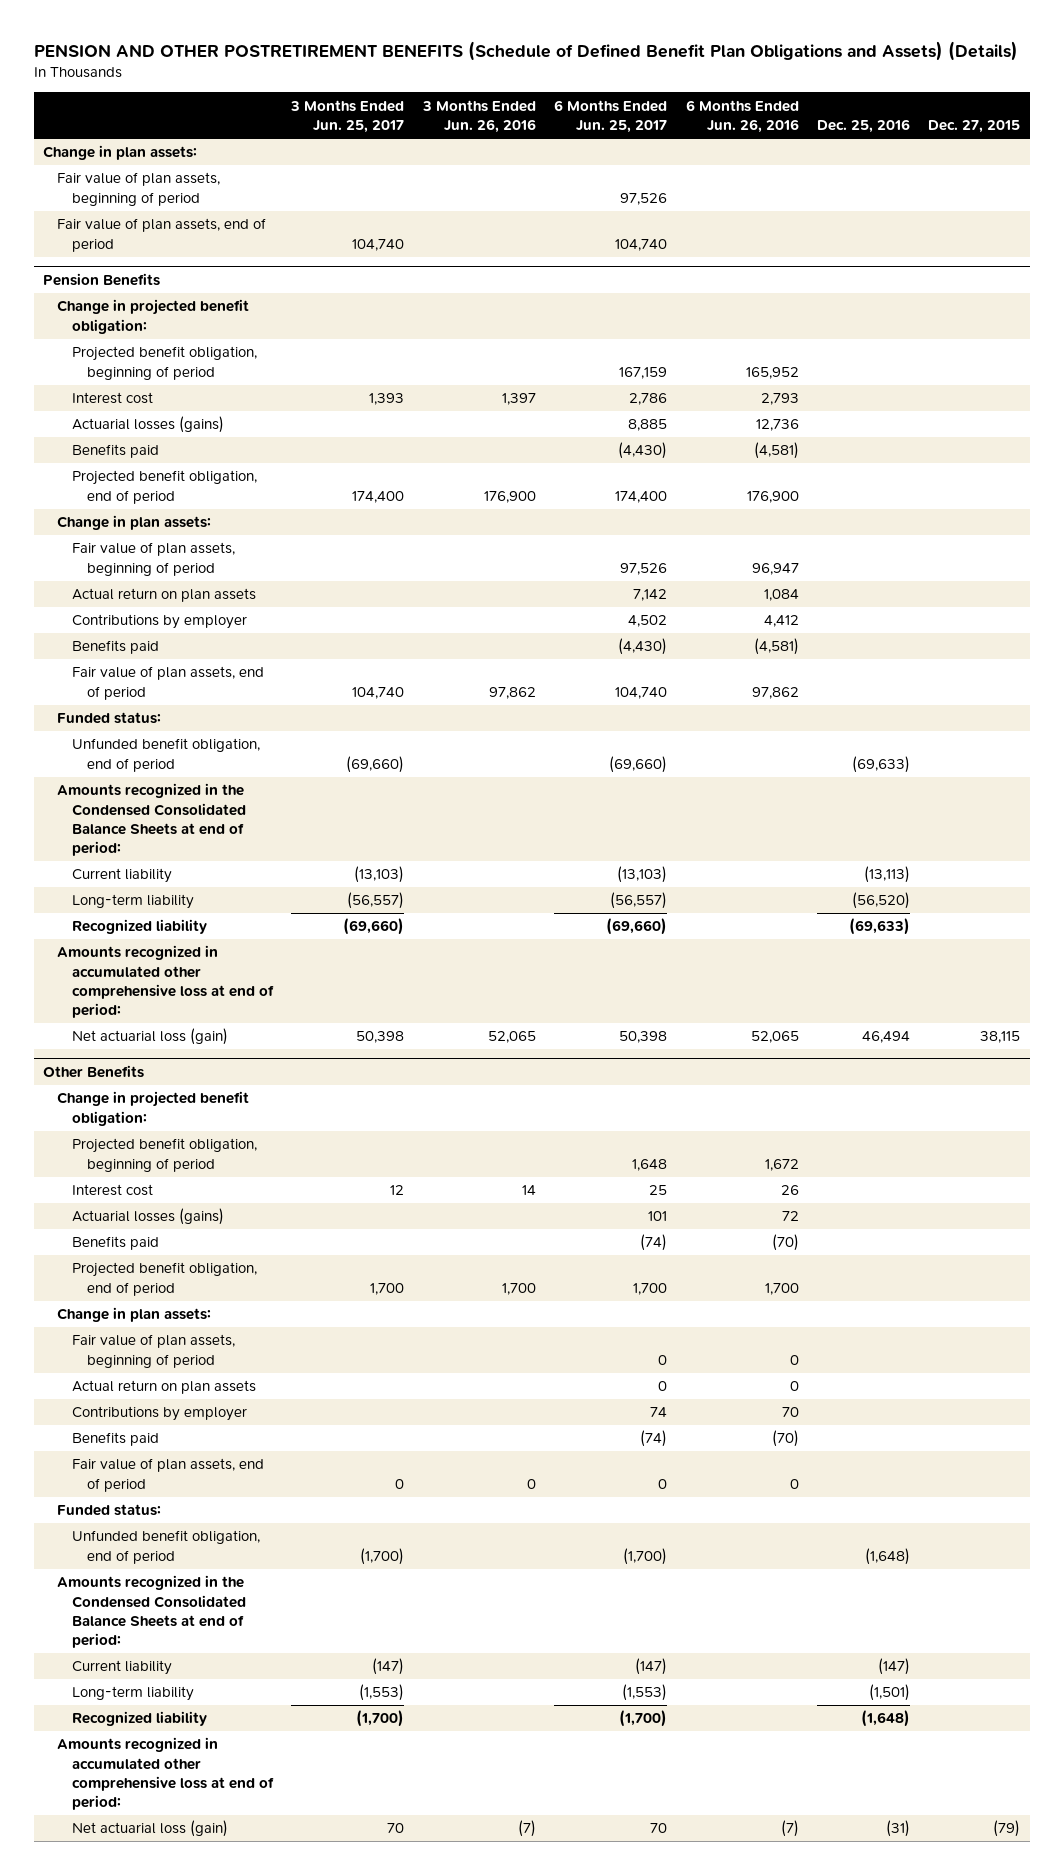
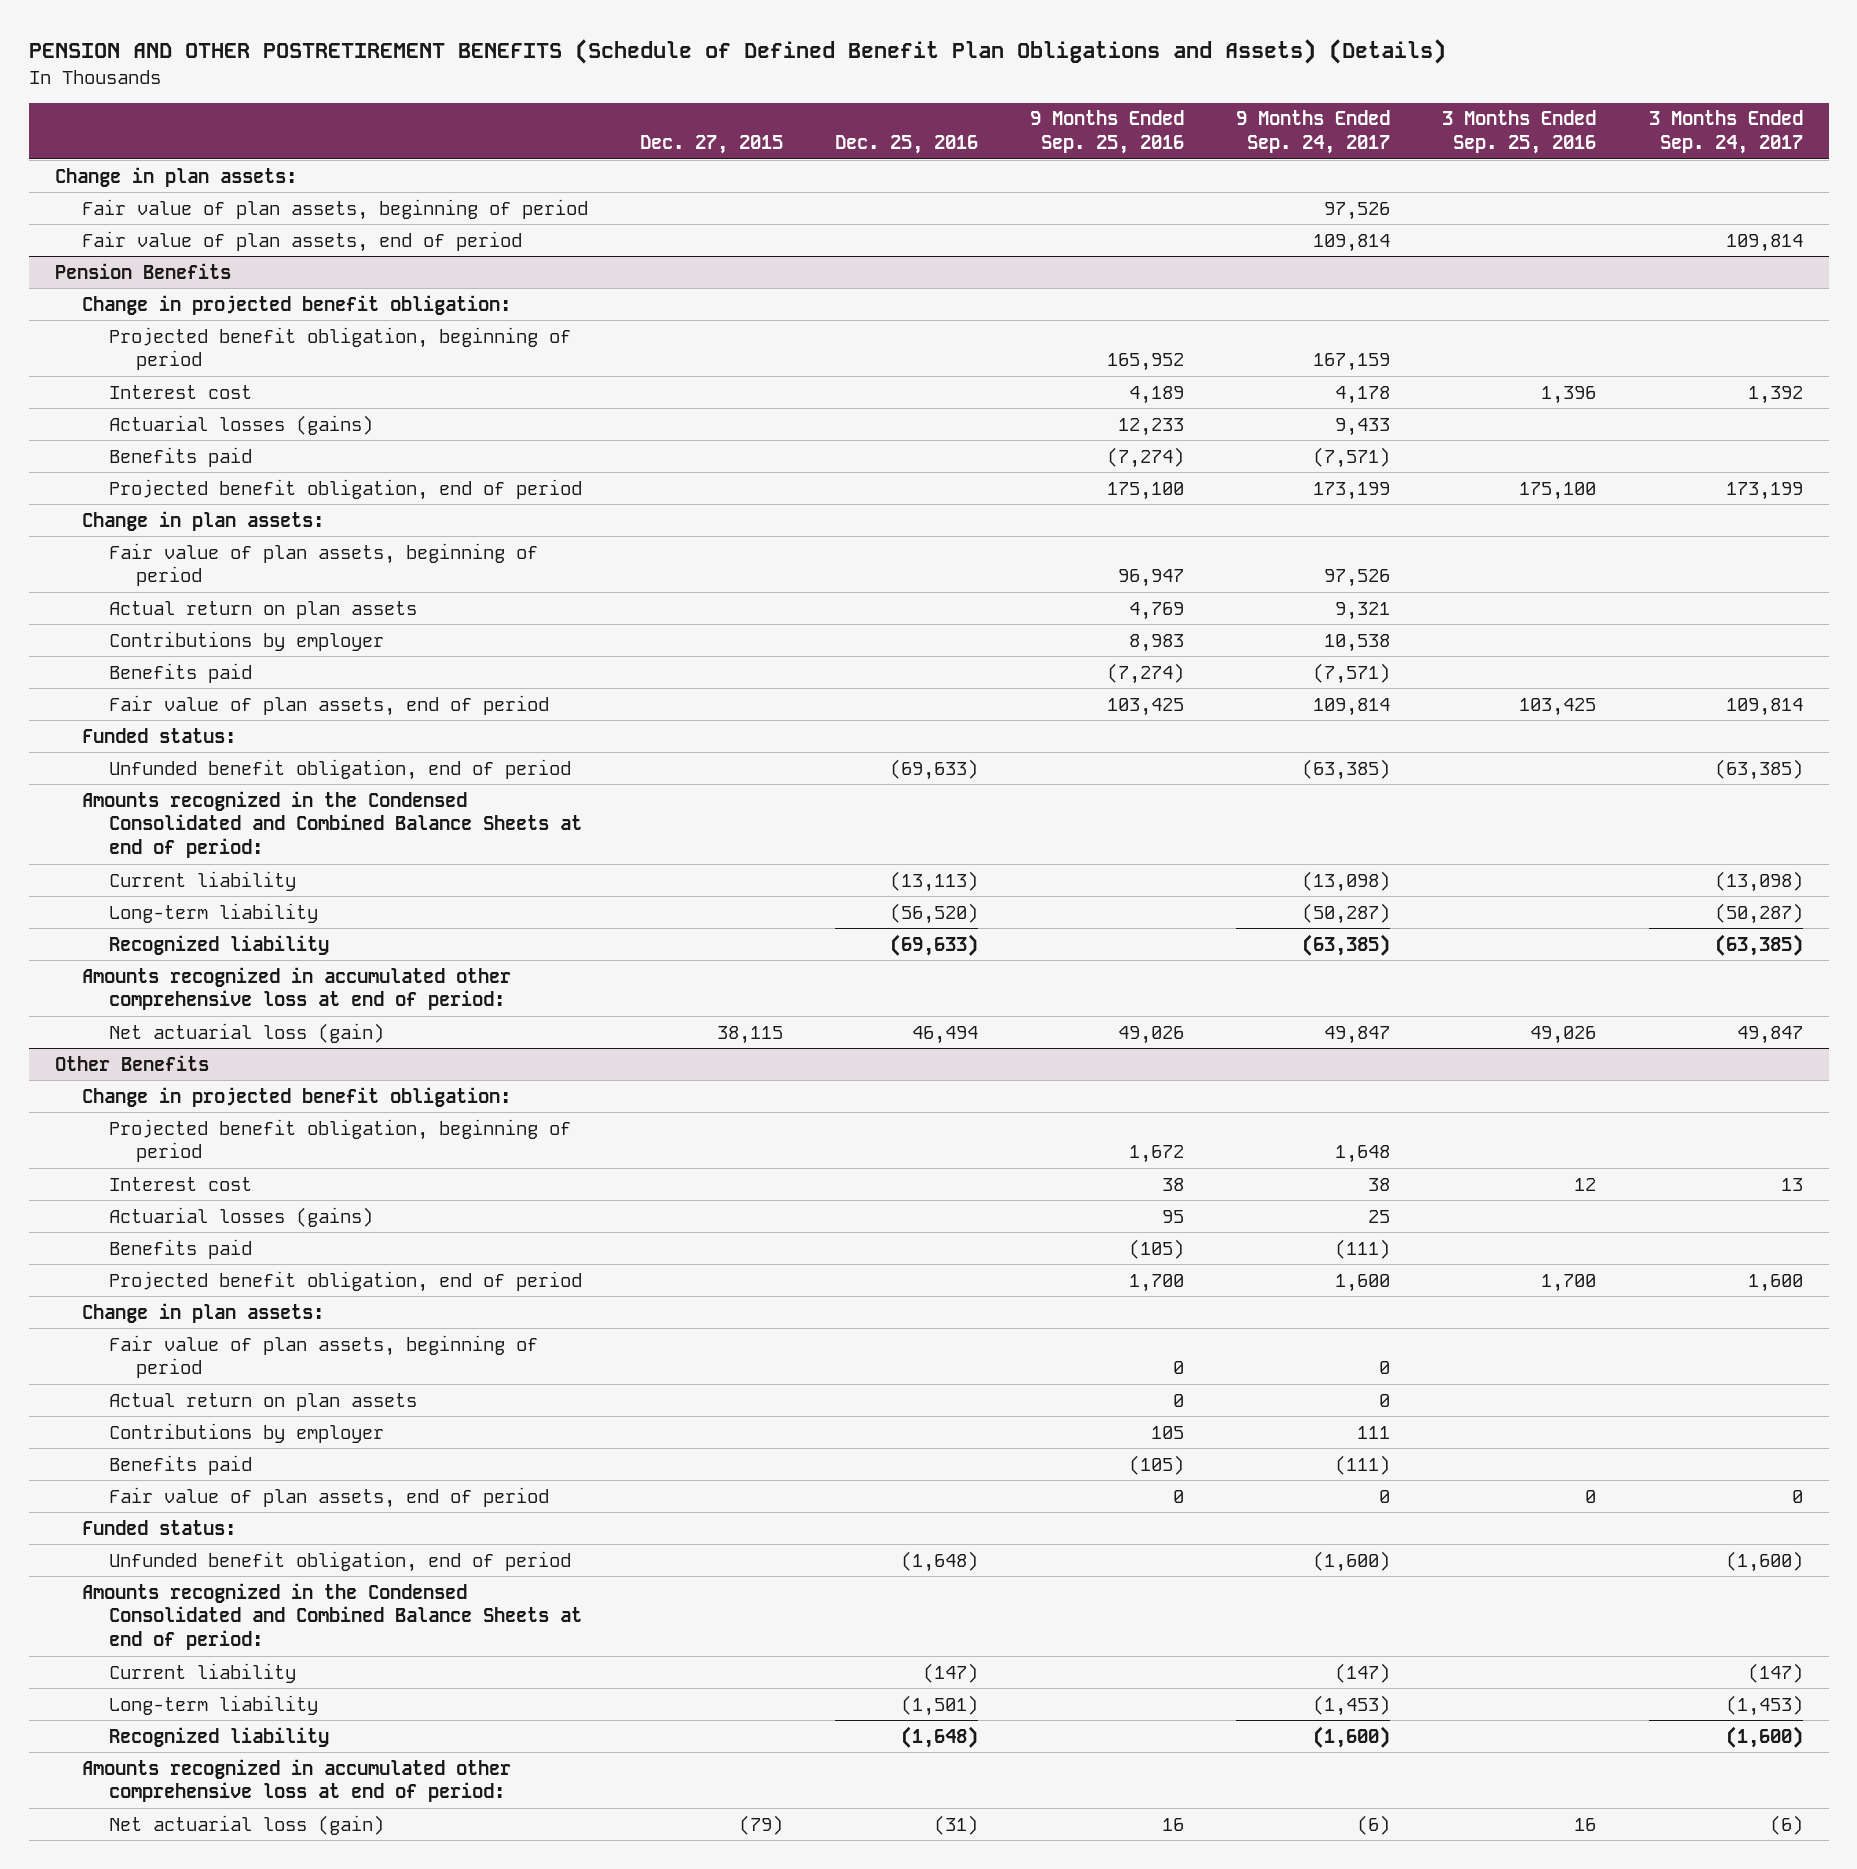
- | 3 Months Ended Jun. 25, 2017 | 3 Months Ended Jun. 26, 2016 | 6 Months Ended Jun. 25, 2017 | 6 Months Ended Jun. 26, 2016 | Dec. 25, 2016 | Dec. 27, 2015
+ | Dec. 27, 2015 | Dec. 25, 2016 | 9 Months Ended Sep. 25, 2016 | 9 Months Ended Sep. 24, 2017 | 3 Months Ended Sep. 25, 2016 | 3 Months Ended Sep. 24, 2017
@ Pension Benefits
- Amounts recognized in the Condensed Consolidated Balance Sheets at end of period:
+ Amounts recognized in the Condensed Consolidated and Combined Balance Sheets at end of period:
@ Other Benefits
- Amounts recognized in the Condensed Consolidated Balance Sheets at end of period:
+ Amounts recognized in the Condensed Consolidated and Combined Balance Sheets at end of period:

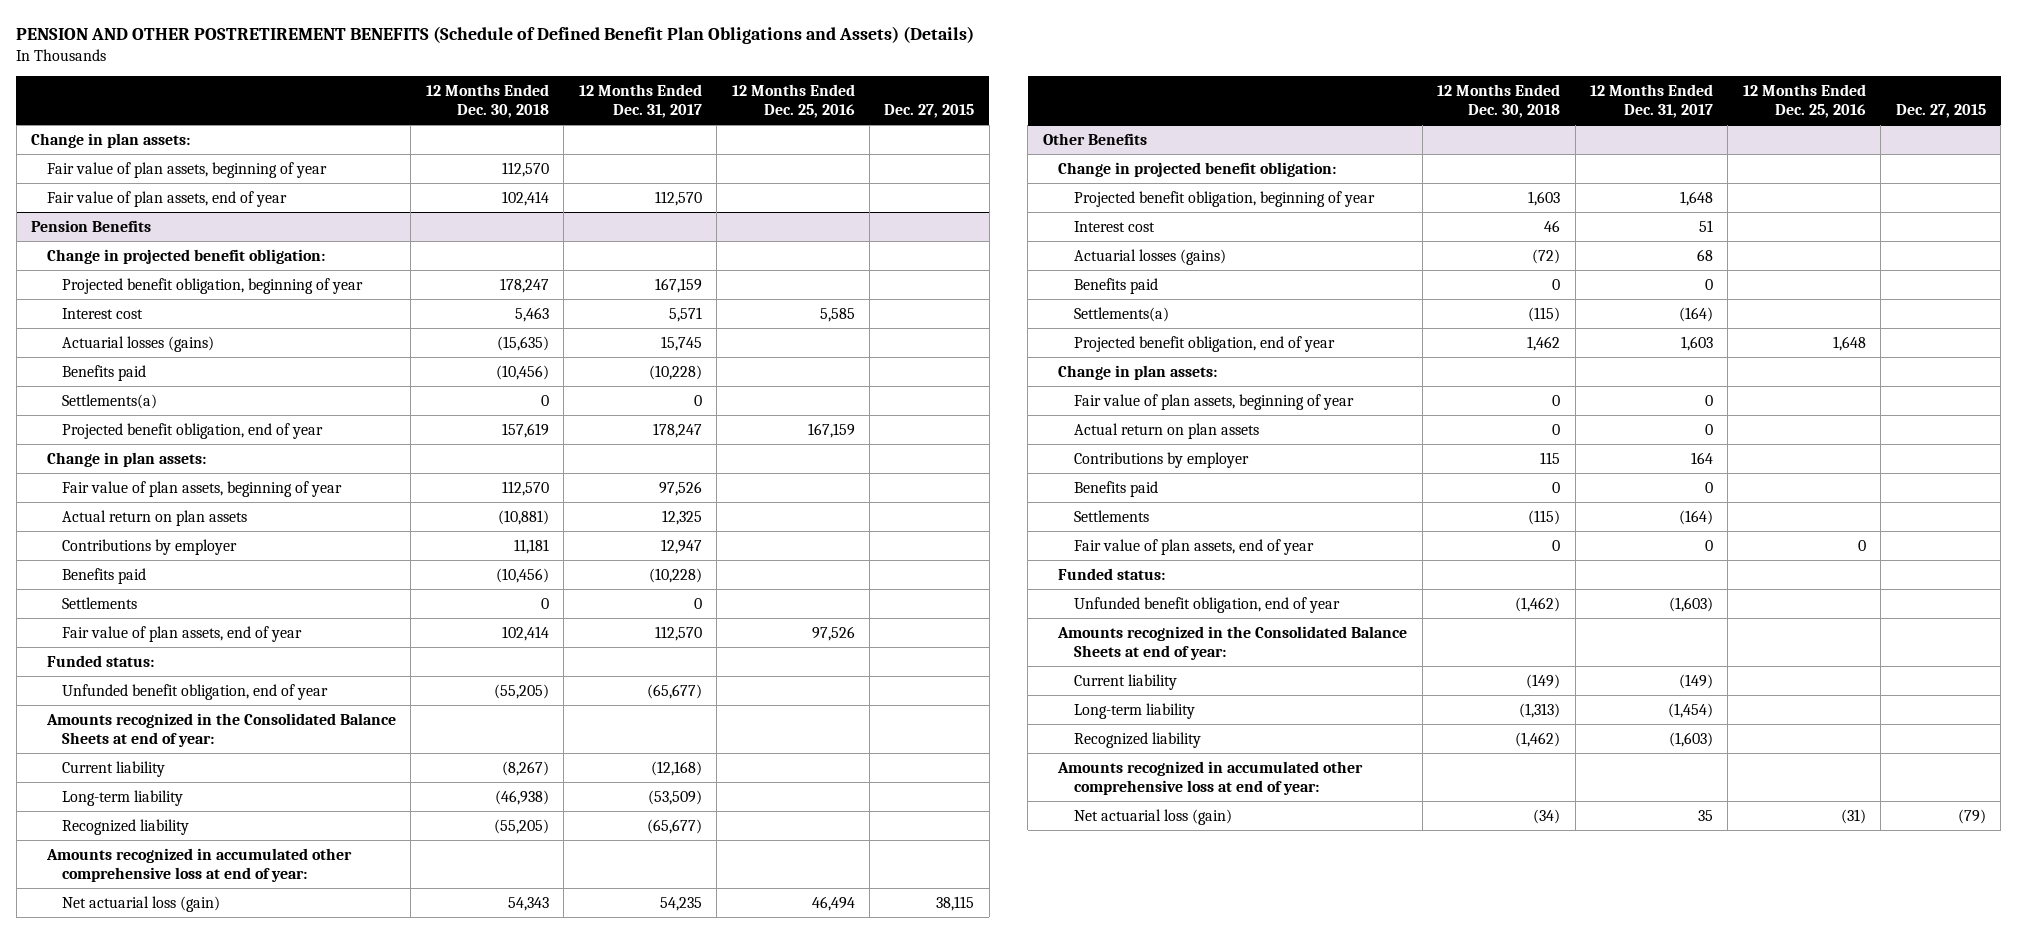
- | Dec. 27, 2015 | Dec. 25, 2016 | 9 Months Ended Sep. 25, 2016 | 9 Months Ended Sep. 24, 2017 | 3 Months Ended Sep. 25, 2016 | 3 Months Ended Sep. 24, 2017
+ | 12 Months Ended Dec. 30, 2018 | 12 Months Ended Dec. 31, 2017 | 12 Months Ended Dec. 25, 2016 | Dec. 27, 2015
- Fair value of plan assets, beginning of period | | | | 97,526 | |
- Fair value of plan assets, end of period | | | | 109,814 | | 109,814
+ Fair value of plan assets, beginning of year | 112,570 | | |
+ Fair value of plan assets, end of year | 102,414 | 112,570 | |
@ Pension Benefits
- Projected benefit obligation, beginning of period | | | 165,952 | 167,159 | |
+ Projected benefit obligation, beginning of year | 178,247 | 167,159 | |
- Projected benefit obligation, end of period | | | 175,100 | 173,199 | 175,100 | 173,199
+ Settlements(a) | 0 | 0 | |
+ Projected benefit obligation, end of year | 157,619 | 178,247 | 167,159 |
- Fair value of plan assets, beginning of period | | | 96,947 | 97,526 | |
+ Fair value of plan assets, beginning of year | 112,570 | 97,526 | |
- Fair value of plan assets, end of period | | | 103,425 | 109,814 | 103,425 | 109,814
+ Settlements | 0 | 0 | |
+ Fair value of plan assets, end of year | 102,414 | 112,570 | 97,526 |
- Unfunded benefit obligation, end of period | | (69,633) | | (63,385) | | (63,385)
- Amounts recognized in the Condensed Consolidated and Combined Balance Sheets at end of period:
+ Unfunded benefit obligation, end of year | (55,205) | (65,677) | |
+ Amounts recognized in the Consolidated Balance Sheets at end of year:
- Amounts recognized in accumulated other comprehensive loss at end of period:
+ Amounts recognized in accumulated other comprehensive loss at end of year:
@ Other Benefits
- Projected benefit obligation, beginning of period | | | 1,672 | 1,648 | |
+ Projected benefit obligation, beginning of year | 1,603 | 1,648 | |
- Projected benefit obligation, end of period | | | 1,700 | 1,600 | 1,700 | 1,600
+ Settlements(a) | (115) | (164) | |
+ Projected benefit obligation, end of year | 1,462 | 1,603 | 1,648 |
- Fair value of plan assets, beginning of period | | | 0 | 0 | |
+ Fair value of plan assets, beginning of year | 0 | 0 | |
- Fair value of plan assets, end of period | | | 0 | 0 | 0 | 0
+ Settlements | (115) | (164) | |
+ Fair value of plan assets, end of year | 0 | 0 | 0 |
- Unfunded benefit obligation, end of period | | (1,648) | | (1,600) | | (1,600)
- Amounts recognized in the Condensed Consolidated and Combined Balance Sheets at end of period:
+ Unfunded benefit obligation, end of year | (1,462) | (1,603) | |
+ Amounts recognized in the Consolidated Balance Sheets at end of year:
- Amounts recognized in accumulated other comprehensive loss at end of period:
+ Amounts recognized in accumulated other comprehensive loss at end of year:

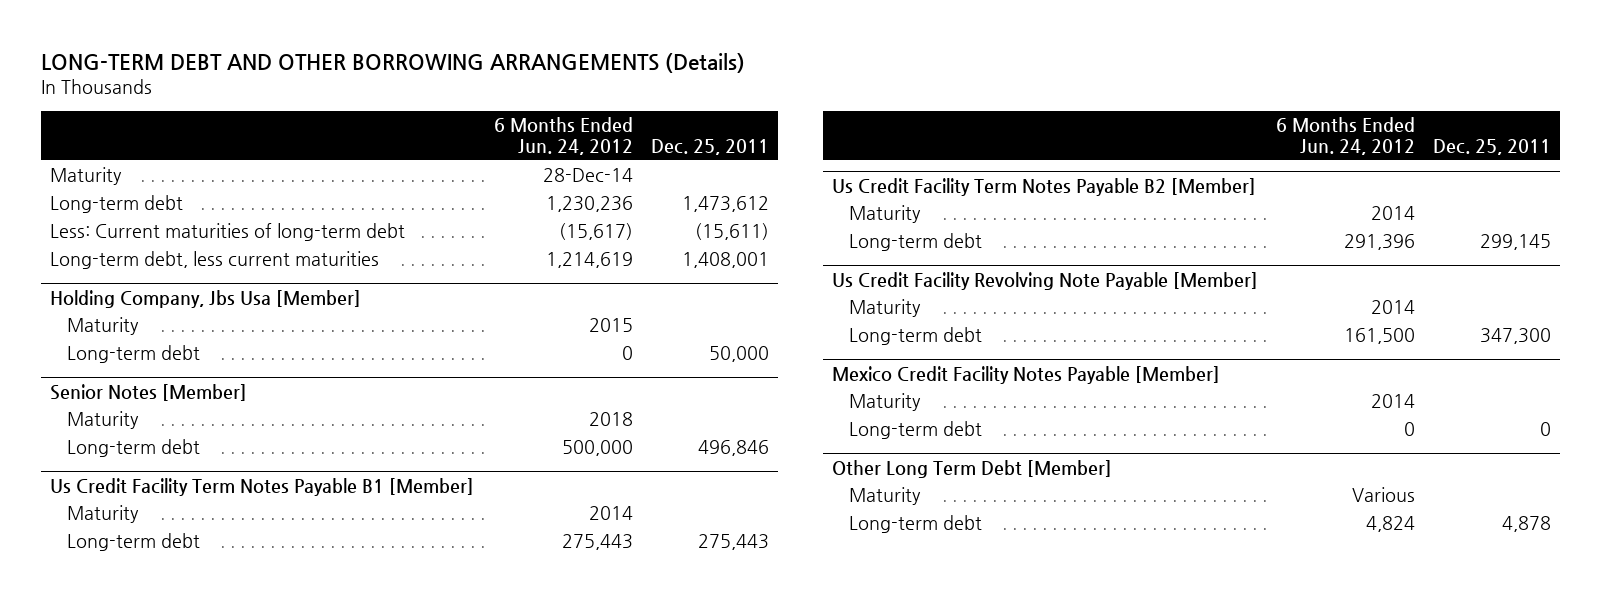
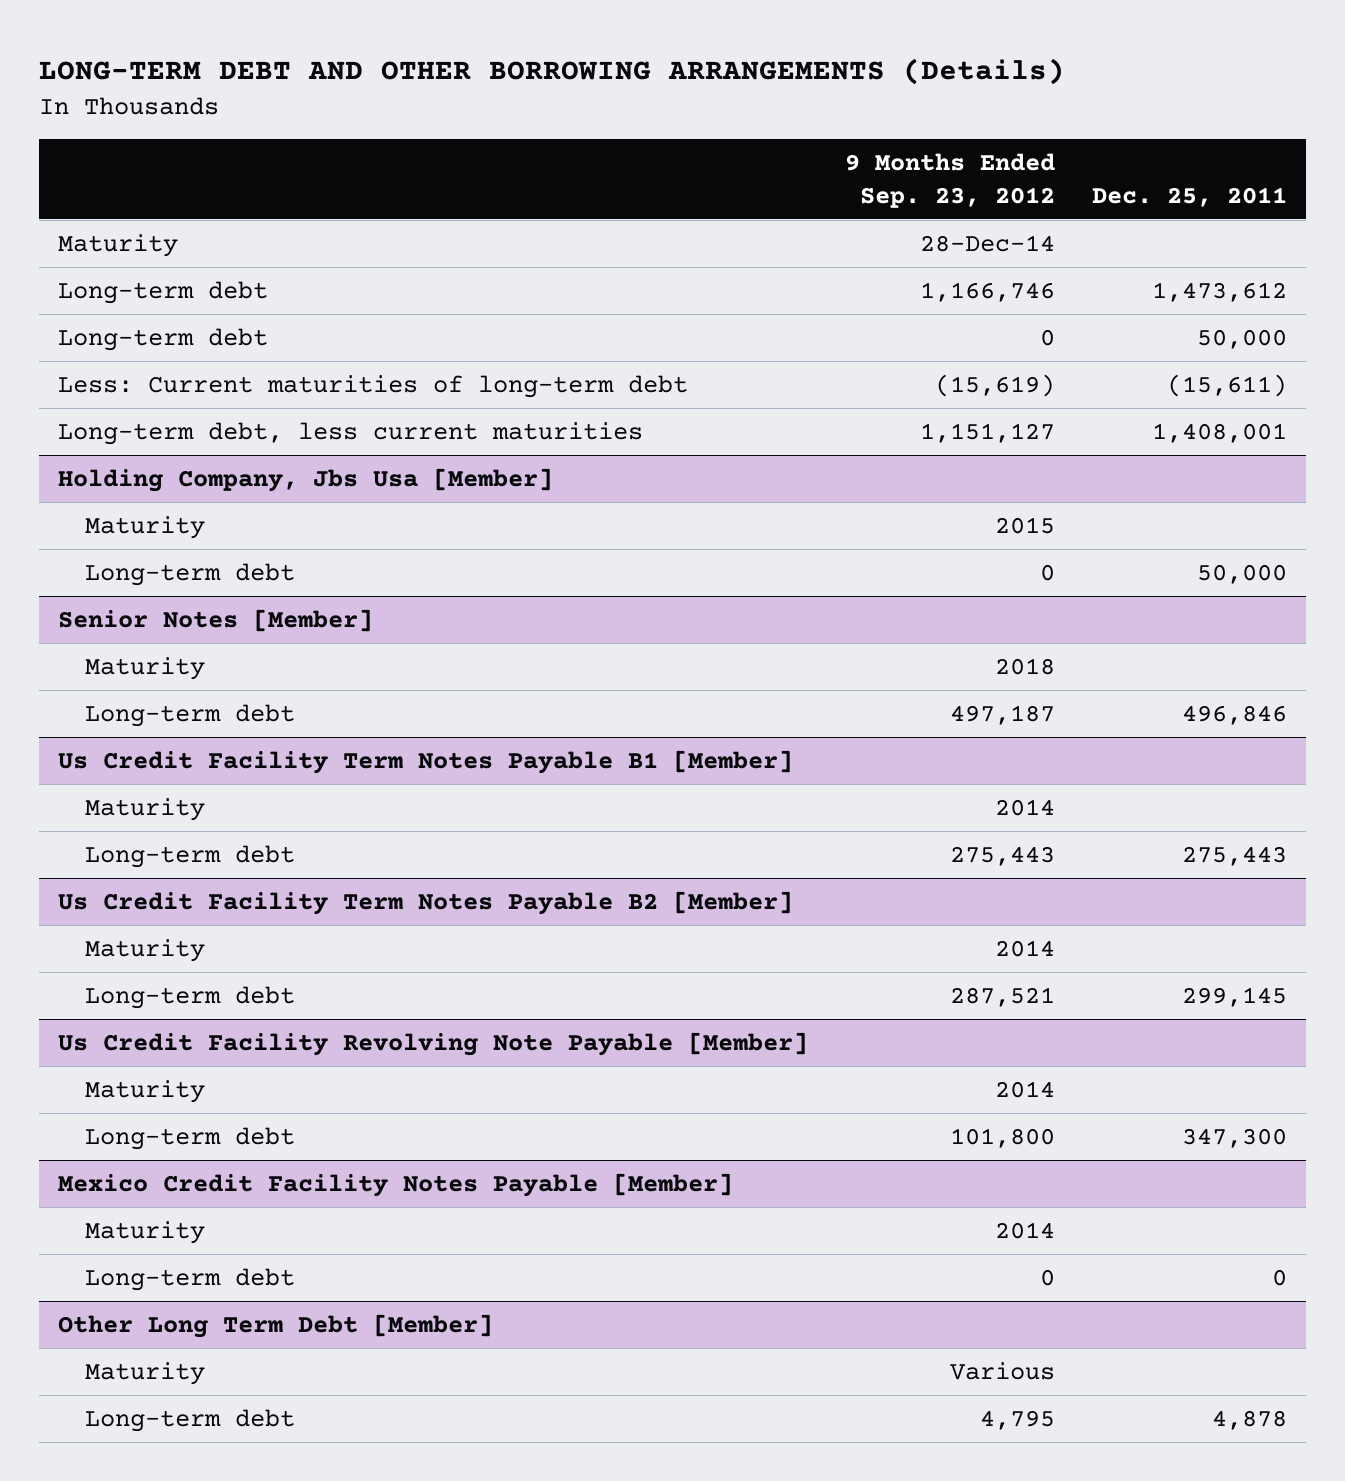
- | 6 Months Ended Jun. 24, 2012 | Dec. 25, 2011
+ | 9 Months Ended Sep. 23, 2012 | Dec. 25, 2011
+ Long-term debt | 0 | 50,000

